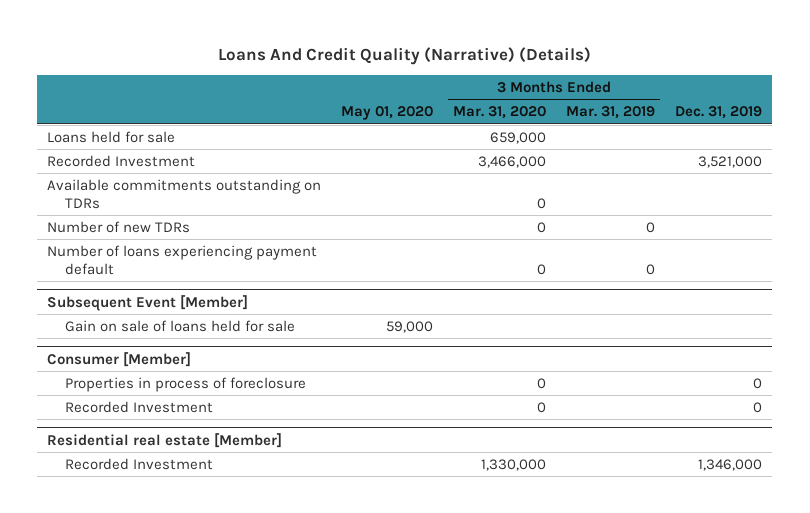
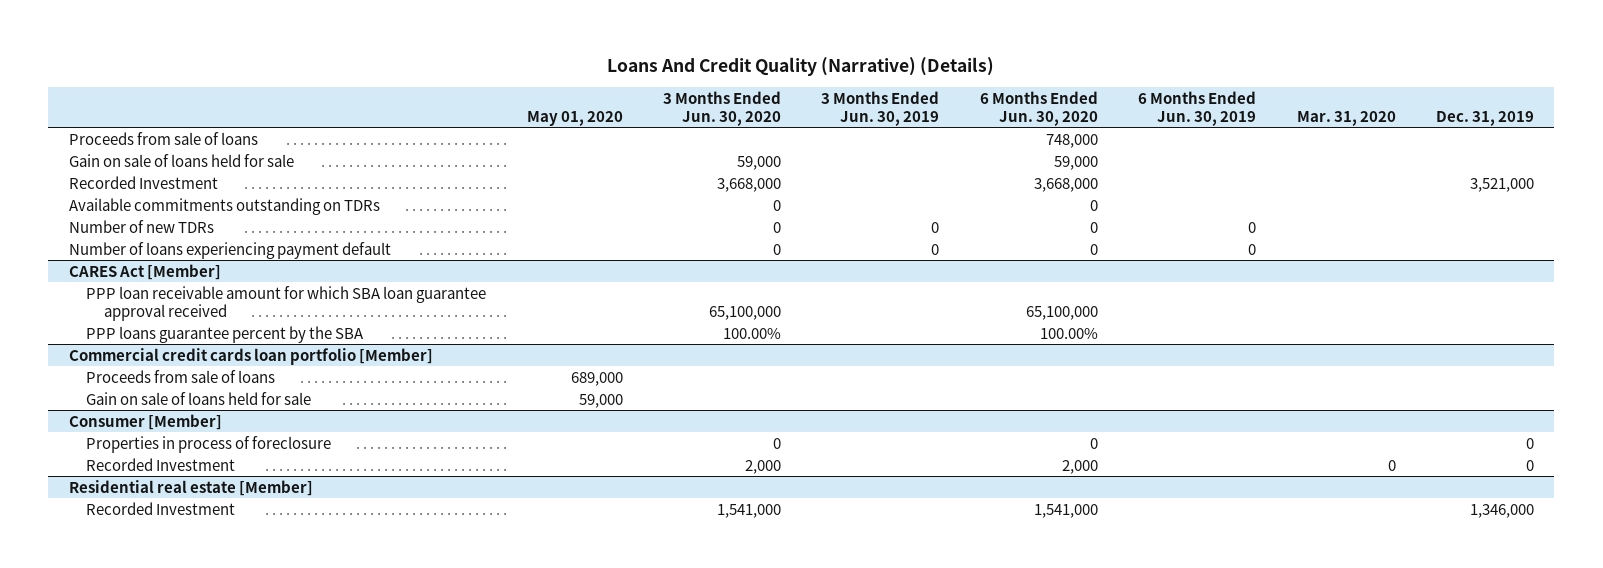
- | May 01, 2020 | 3 Months Ended Mar. 31, 2020 | 3 Months Ended Mar. 31, 2019 | Dec. 31, 2019
+ | May 01, 2020 | 3 Months Ended Jun. 30, 2020 | 3 Months Ended Jun. 30, 2019 | 6 Months Ended Jun. 30, 2020 | 6 Months Ended Jun. 30, 2019 | Mar. 31, 2020 | Dec. 31, 2019
- Loans held for sale | | 659,000 | |
+ Proceeds from sale of loans | | | | 748,000 | | |
+ Gain on sale of loans held for sale | | 59,000 | | 59,000 | | |
- Subsequent Event [Member]
+ CARES Act [Member]
+ PPP loan receivable amount for which SBA loan guarantee approval received | | 65,100,000 | | 65,100,000 | | |
+ PPP loans guarantee percent by the SBA | | 100.00% | | 100.00% | | |
+ Commercial credit cards loan portfolio [Member]
+ Proceeds from sale of loans | 689,000 | | | | | |

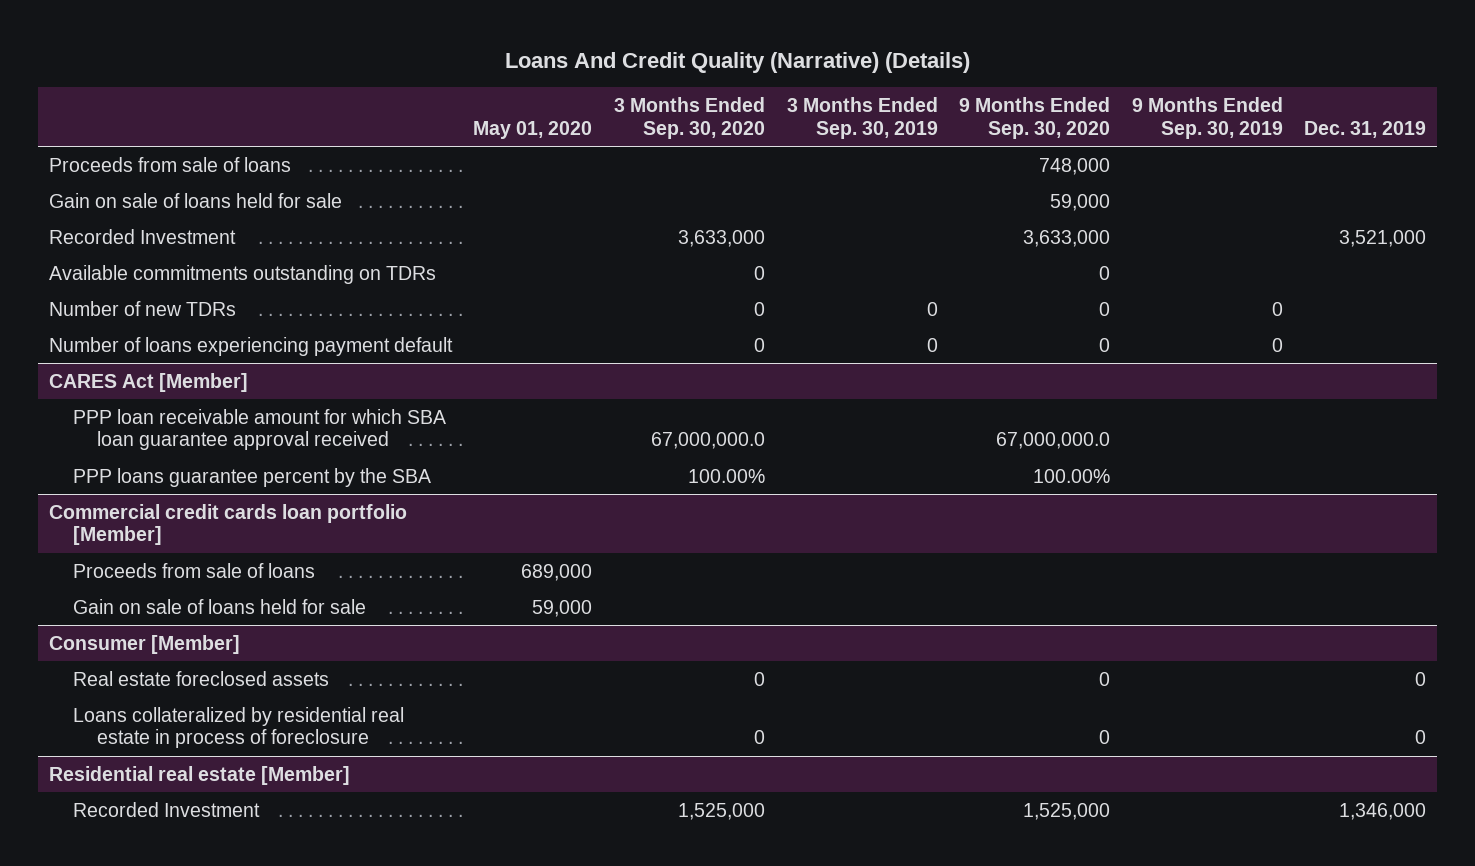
- | May 01, 2020 | 3 Months Ended Jun. 30, 2020 | 3 Months Ended Jun. 30, 2019 | 6 Months Ended Jun. 30, 2020 | 6 Months Ended Jun. 30, 2019 | Mar. 31, 2020 | Dec. 31, 2019
+ | May 01, 2020 | 3 Months Ended Sep. 30, 2020 | 3 Months Ended Sep. 30, 2019 | 9 Months Ended Sep. 30, 2020 | 9 Months Ended Sep. 30, 2019 | Dec. 31, 2019
@ Consumer [Member]
- Properties in process of foreclosure | | 0 | | 0 | | | 0
- Recorded Investment | | 2,000 | | 2,000 | | 0 | 0
+ Real estate foreclosed assets | | 0 | | 0 | | 0
+ Loans collateralized by residential real estate in process of foreclosure | | 0 | | 0 | | 0

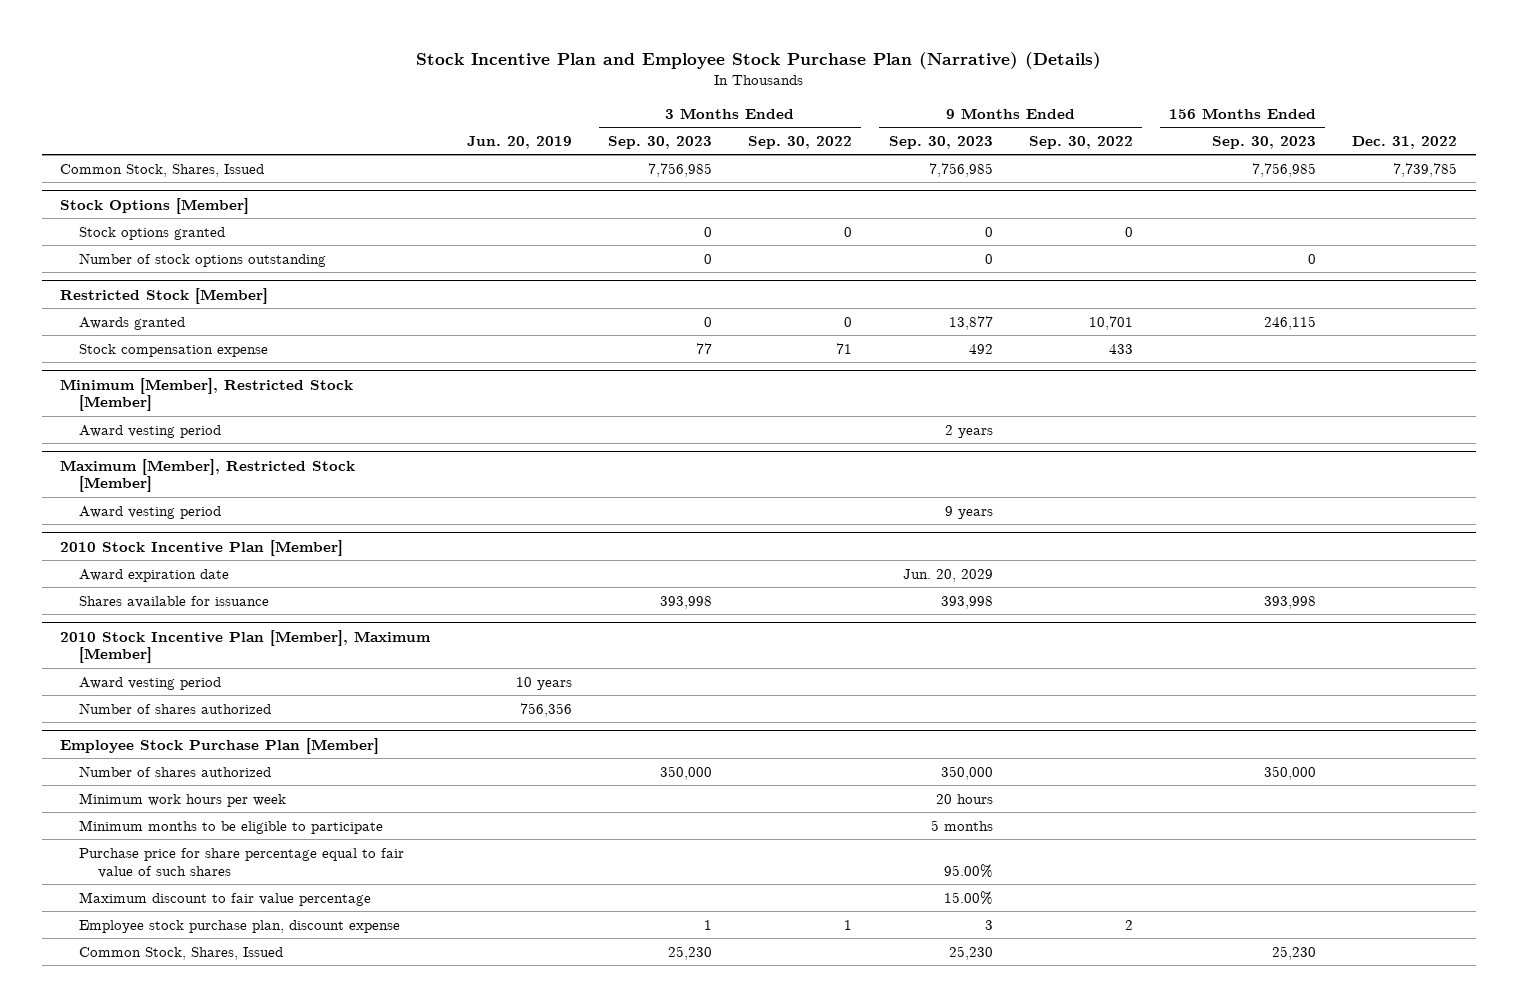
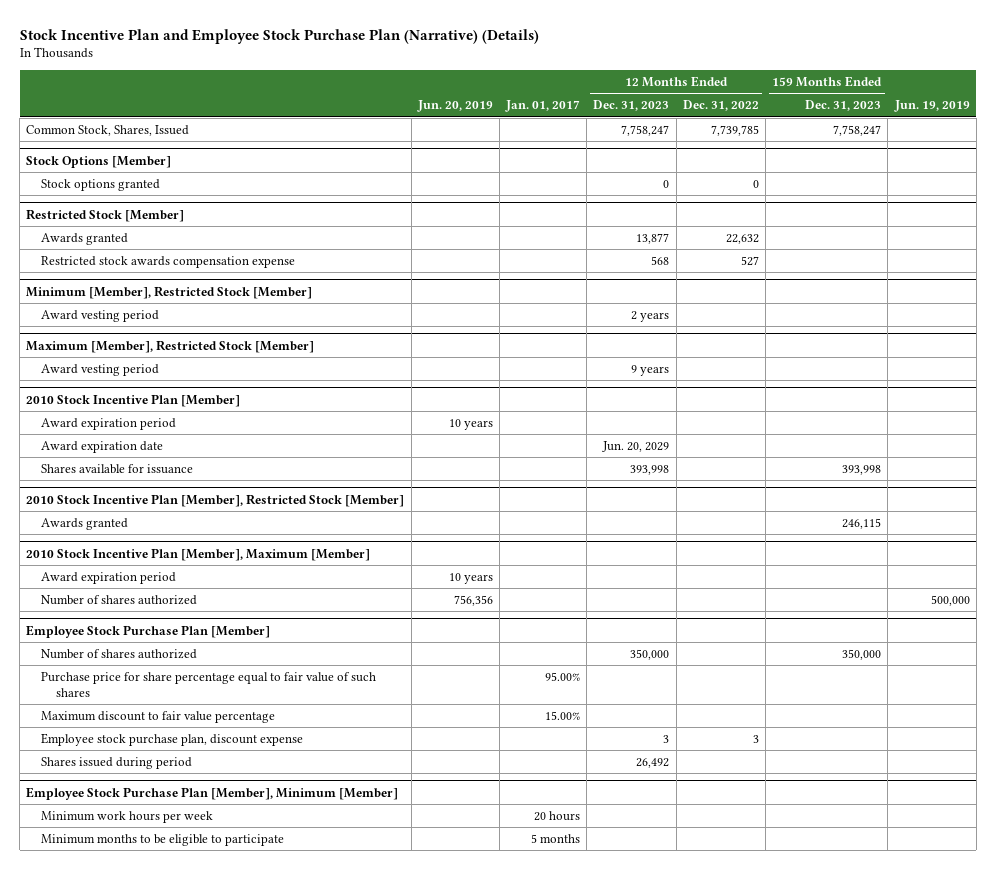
- | Jun. 20, 2019 | 3 Months Ended Sep. 30, 2023 | 3 Months Ended Sep. 30, 2022 | 9 Months Ended Sep. 30, 2023 | 9 Months Ended Sep. 30, 2022 | 156 Months Ended Sep. 30, 2023 | Dec. 31, 2022
+ | Jun. 20, 2019 | Jan. 01, 2017 | 12 Months Ended Dec. 31, 2023 | 12 Months Ended Dec. 31, 2022 | 159 Months Ended Dec. 31, 2023 | Jun. 19, 2019
@ Stock Options [Member]
- Number of stock options outstanding | | 0 | | 0 | | 0 |
@ Restricted Stock [Member]
- Stock compensation expense | | 77 | 71 | 492 | 433 | |
+ Restricted stock awards compensation expense | | | 568 | 527 | |
@ 2010 Stock Incentive Plan [Member]
+ Award expiration period | 10 years | | | | |
+ 2010 Stock Incentive Plan [Member], Restricted Stock [Member]
+ Awards granted | | | | | 246,115 |
@ 2010 Stock Incentive Plan [Member], Maximum [Member]
- Award vesting period | 10 years | | | | | |
+ Award expiration period | 10 years | | | | |
@ Employee Stock Purchase Plan [Member]
- Minimum work hours per week | | | | 20 hours | | |
- Minimum months to be eligible to participate | | | | 5 months | | |
- Common Stock, Shares, Issued | | 25,230 | | 25,230 | | 25,230 |
+ Shares issued during period | | | 26,492 | | |
+ Employee Stock Purchase Plan [Member], Minimum [Member]
+ Minimum work hours per week | | 20 hours | | | |
+ Minimum months to be eligible to participate | | 5 months | | | |

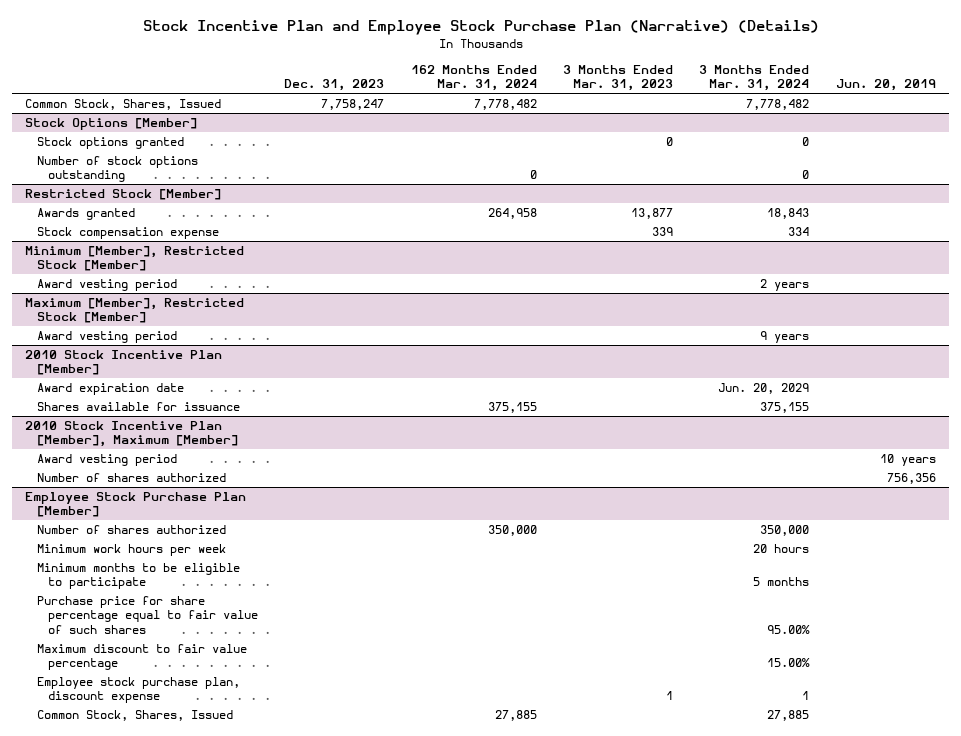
- | Jun. 20, 2019 | Jan. 01, 2017 | 12 Months Ended Dec. 31, 2023 | 12 Months Ended Dec. 31, 2022 | 159 Months Ended Dec. 31, 2023 | Jun. 19, 2019
+ | Dec. 31, 2023 | 162 Months Ended Mar. 31, 2024 | 3 Months Ended Mar. 31, 2023 | 3 Months Ended Mar. 31, 2024 | Jun. 20, 2019
@ Stock Options [Member]
+ Number of stock options outstanding | | 0 | | 0 |
@ Restricted Stock [Member]
- Restricted stock awards compensation expense | | | 568 | 527 | |
+ Stock compensation expense | | | 339 | 334 |
@ 2010 Stock Incentive Plan [Member]
- Award expiration period | 10 years | | | | |
- 2010 Stock Incentive Plan [Member], Restricted Stock [Member]
- Awards granted | | | | | 246,115 |
@ 2010 Stock Incentive Plan [Member], Maximum [Member]
- Award expiration period | 10 years | | | | |
+ Award vesting period | | | | | 10 years
@ Employee Stock Purchase Plan [Member]
+ Minimum work hours per week | | | | 20 hours |
+ Minimum months to be eligible to participate | | | | 5 months |
- Shares issued during period | | | 26,492 | | |
- Employee Stock Purchase Plan [Member], Minimum [Member]
- Minimum work hours per week | | 20 hours | | | |
- Minimum months to be eligible to participate | | 5 months | | | |
@ Employee Stock Purchase Plan [Member]
+ Common Stock, Shares, Issued | | 27,885 | | 27,885 |

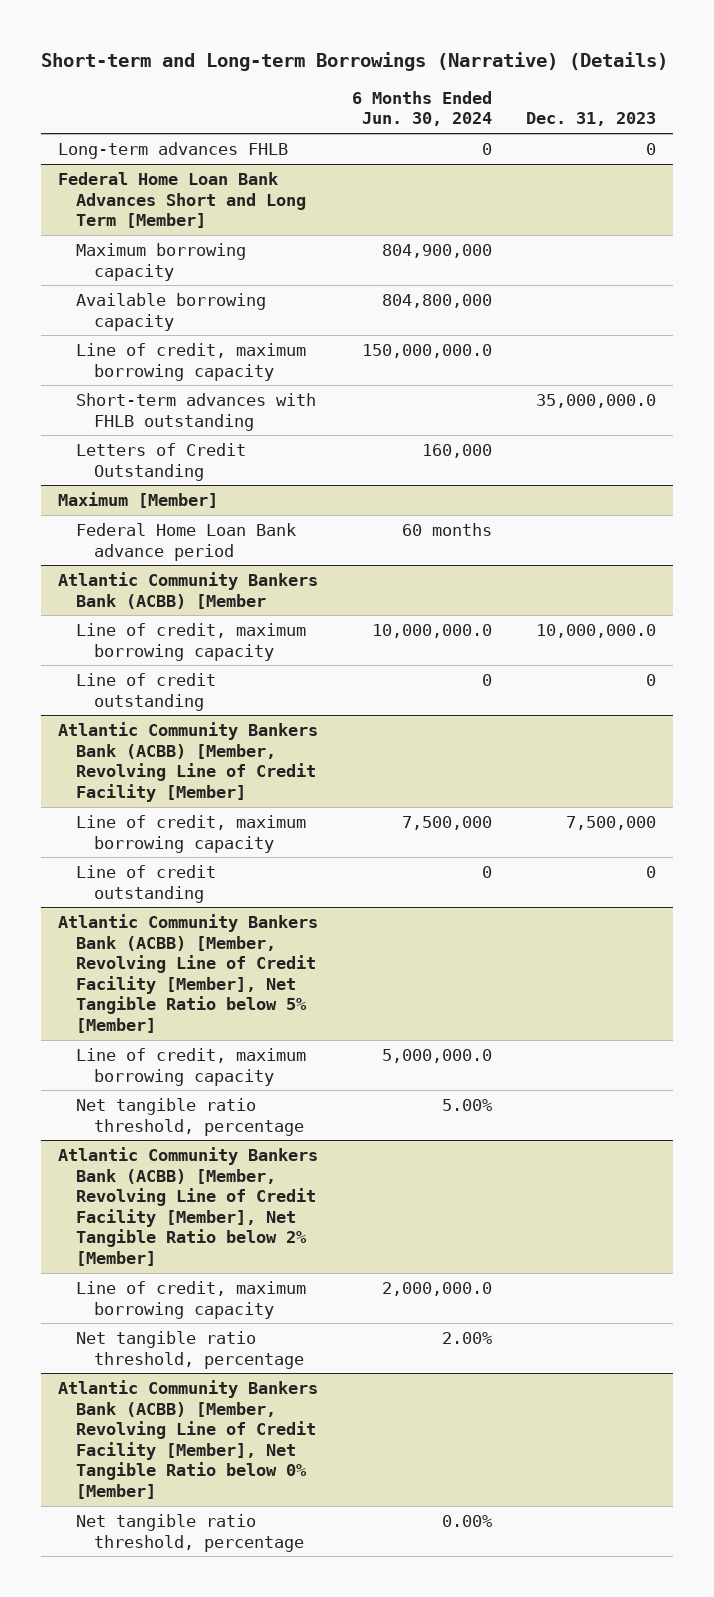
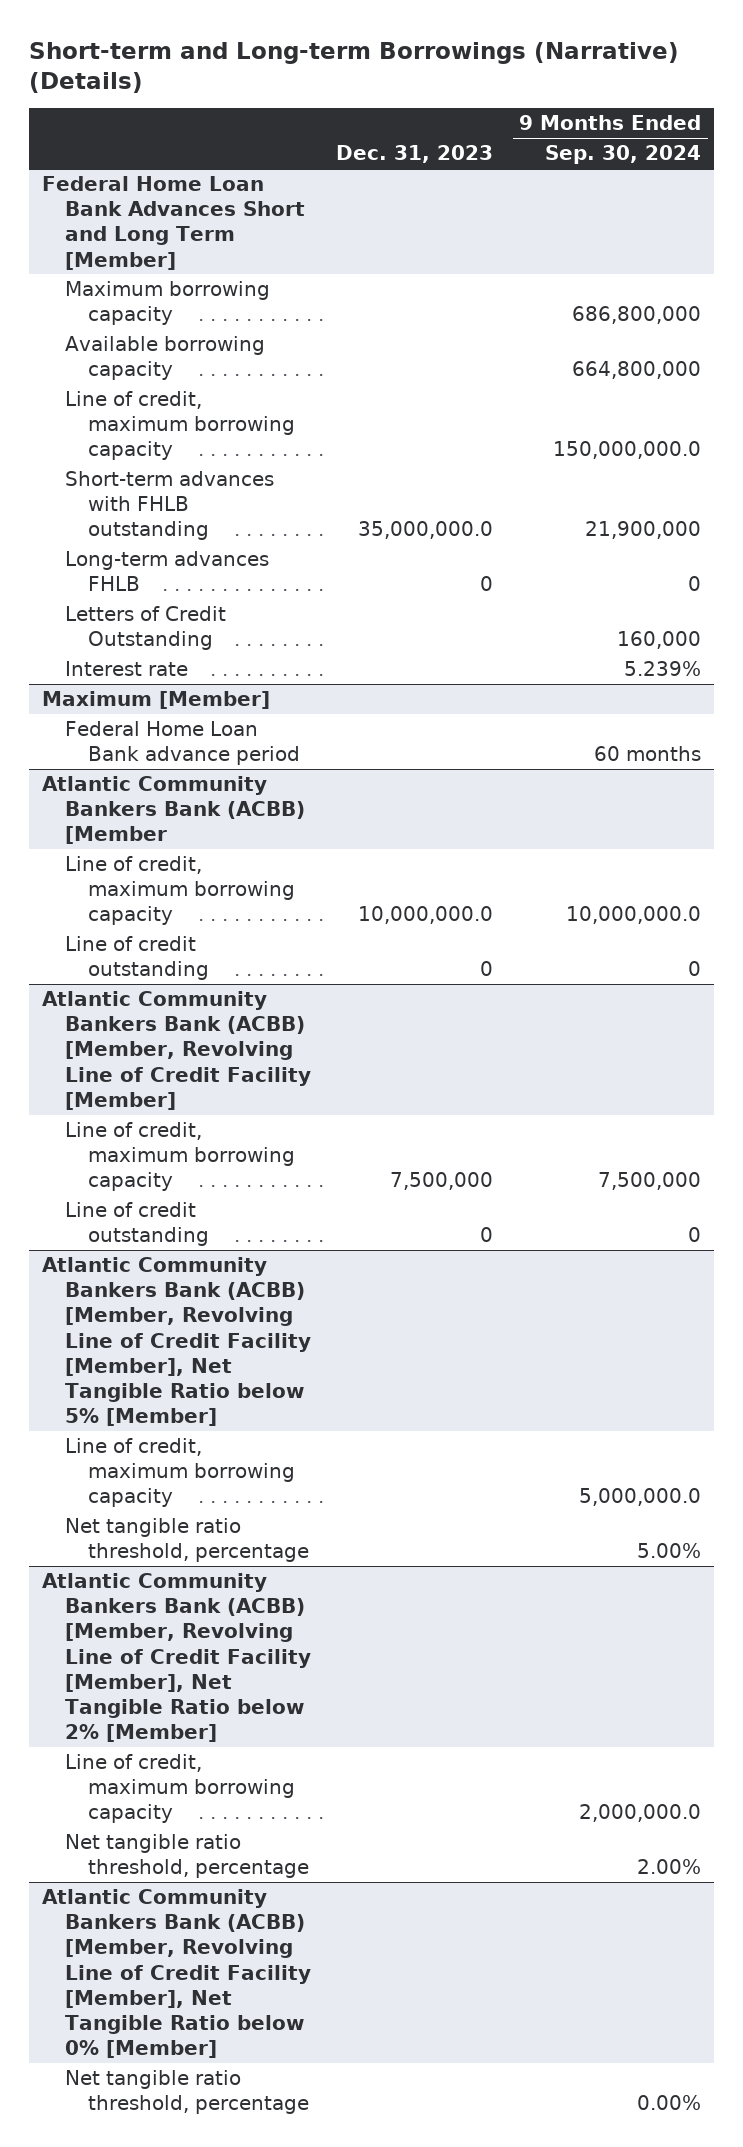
- | 6 Months Ended Jun. 30, 2024 | Dec. 31, 2023
+ | Dec. 31, 2023 | 9 Months Ended Sep. 30, 2024
- Long-term advances FHLB | 0 | 0
@ Federal Home Loan Bank Advances Short and Long Term [Member]
+ Long-term advances FHLB | 0 | 0
+ Interest rate | | 5.239%

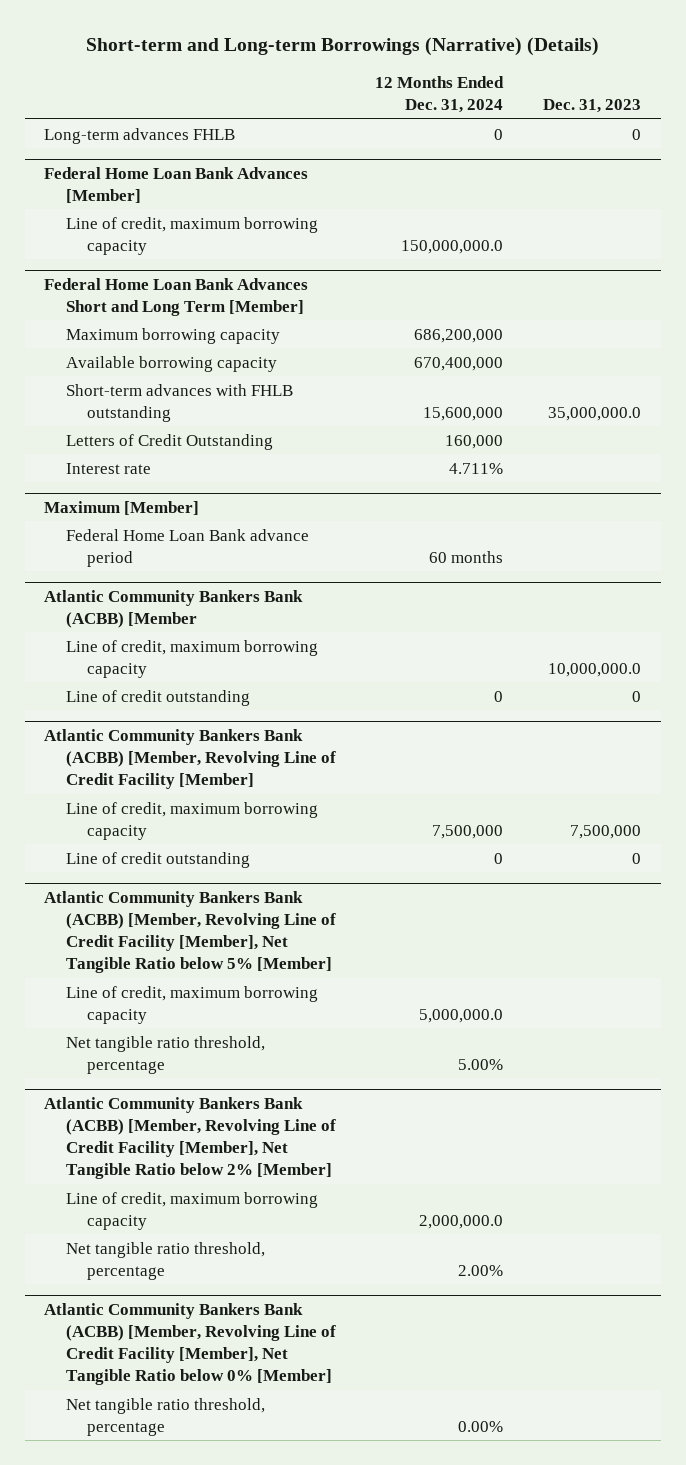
- | Dec. 31, 2023 | 9 Months Ended Sep. 30, 2024
+ | 12 Months Ended Dec. 31, 2024 | Dec. 31, 2023
+ Long-term advances FHLB | 0 | 0
+ Federal Home Loan Bank Advances [Member]
+ Line of credit, maximum borrowing capacity | 150,000,000.0 |
@ Federal Home Loan Bank Advances Short and Long Term [Member]
- Line of credit, maximum borrowing capacity | | 150,000,000.0
- Long-term advances FHLB | 0 | 0

